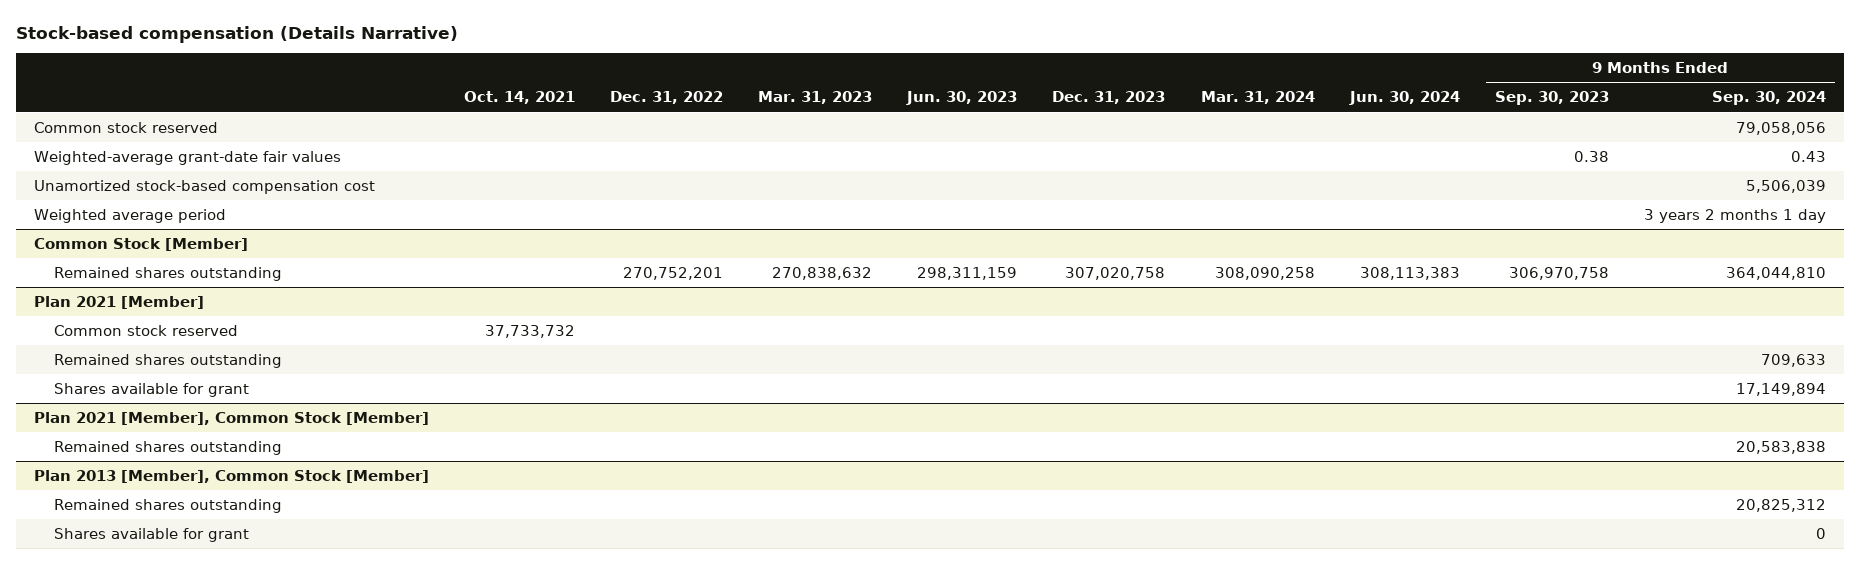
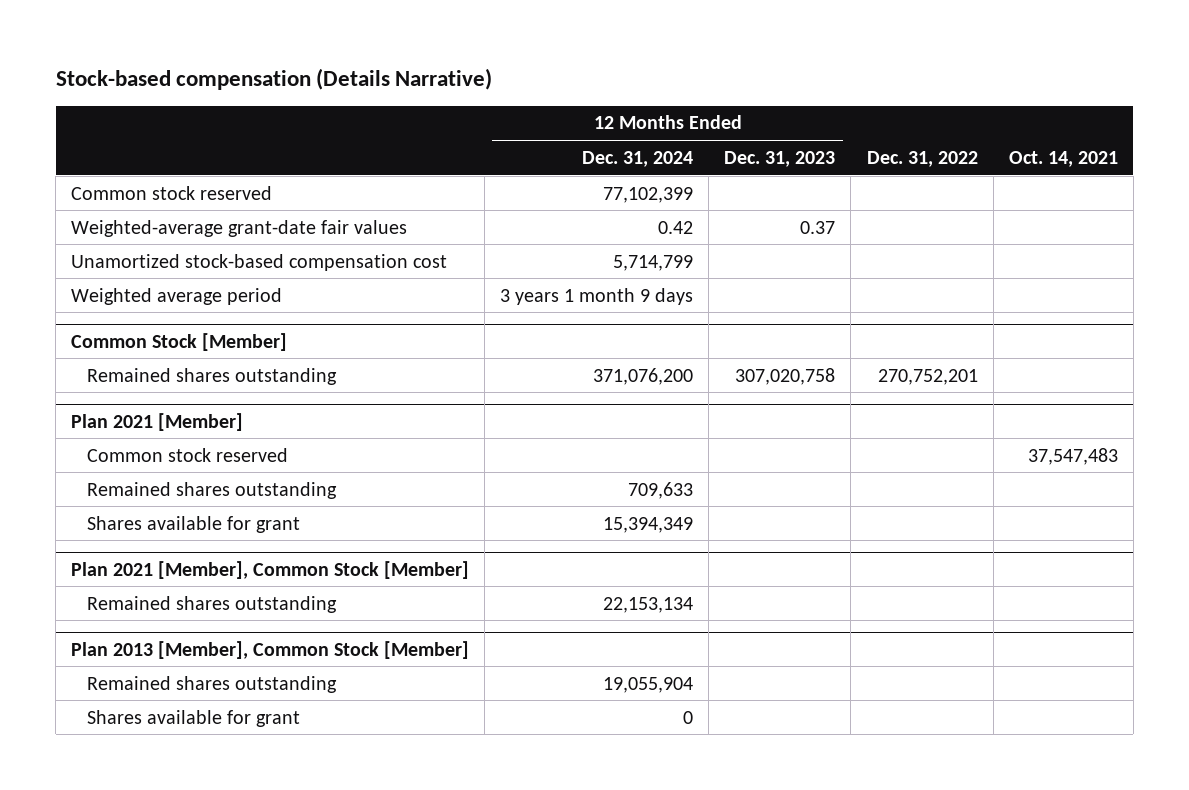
- | Oct. 14, 2021 | Dec. 31, 2022 | Mar. 31, 2023 | Jun. 30, 2023 | Dec. 31, 2023 | Mar. 31, 2024 | Jun. 30, 2024 | 9 Months Ended Sep. 30, 2023 | 9 Months Ended Sep. 30, 2024
+ | 12 Months Ended Dec. 31, 2024 | 12 Months Ended Dec. 31, 2023 | Dec. 31, 2022 | Oct. 14, 2021
@ Plan 2021 [Member]
- Common stock reserved | 37,733,732 | | | | | | | |
+ Common stock reserved | | | | 37,547,483

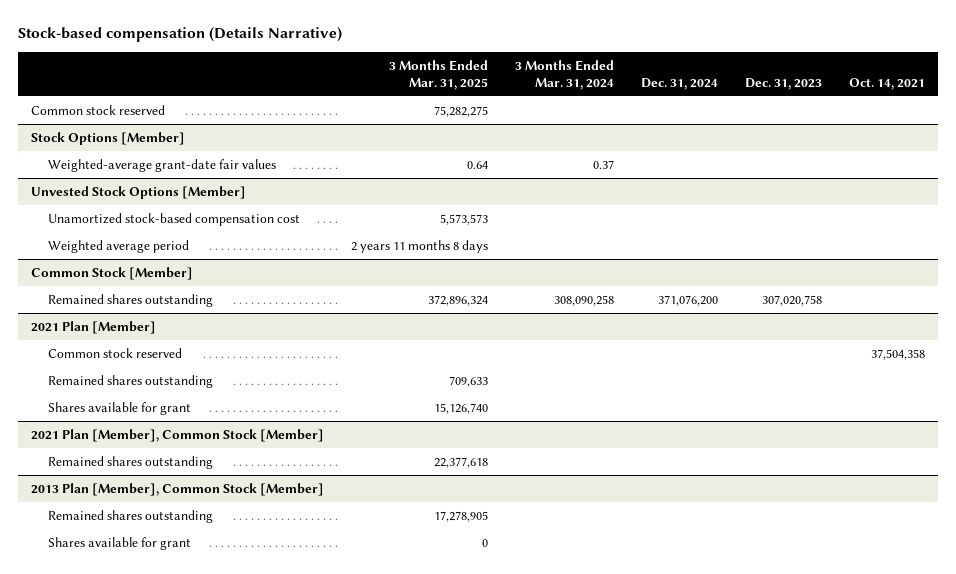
- | 12 Months Ended Dec. 31, 2024 | 12 Months Ended Dec. 31, 2023 | Dec. 31, 2022 | Oct. 14, 2021
+ | 3 Months Ended Mar. 31, 2025 | 3 Months Ended Mar. 31, 2024 | Dec. 31, 2024 | Dec. 31, 2023 | Oct. 14, 2021
- Weighted-average grant-date fair values | 0.42 | 0.37 | |
- Unamortized stock-based compensation cost | 5,714,799 | | |
- Weighted average period | 3 years 1 month 9 days | | |
+ Stock Options [Member]
+ Weighted-average grant-date fair values | 0.64 | 0.37 | | |
+ Unvested Stock Options [Member]
+ Unamortized stock-based compensation cost | 5,573,573 | | | |
+ Weighted average period | 2 years 11 months 8 days | | | |
- Plan 2021 [Member]
- Common stock reserved | | | | 37,547,483
+ 2021 Plan [Member]
+ Common stock reserved | | | | | 37,504,358
- Plan 2021 [Member], Common Stock [Member]
+ 2021 Plan [Member], Common Stock [Member]
- Plan 2013 [Member], Common Stock [Member]
+ 2013 Plan [Member], Common Stock [Member]

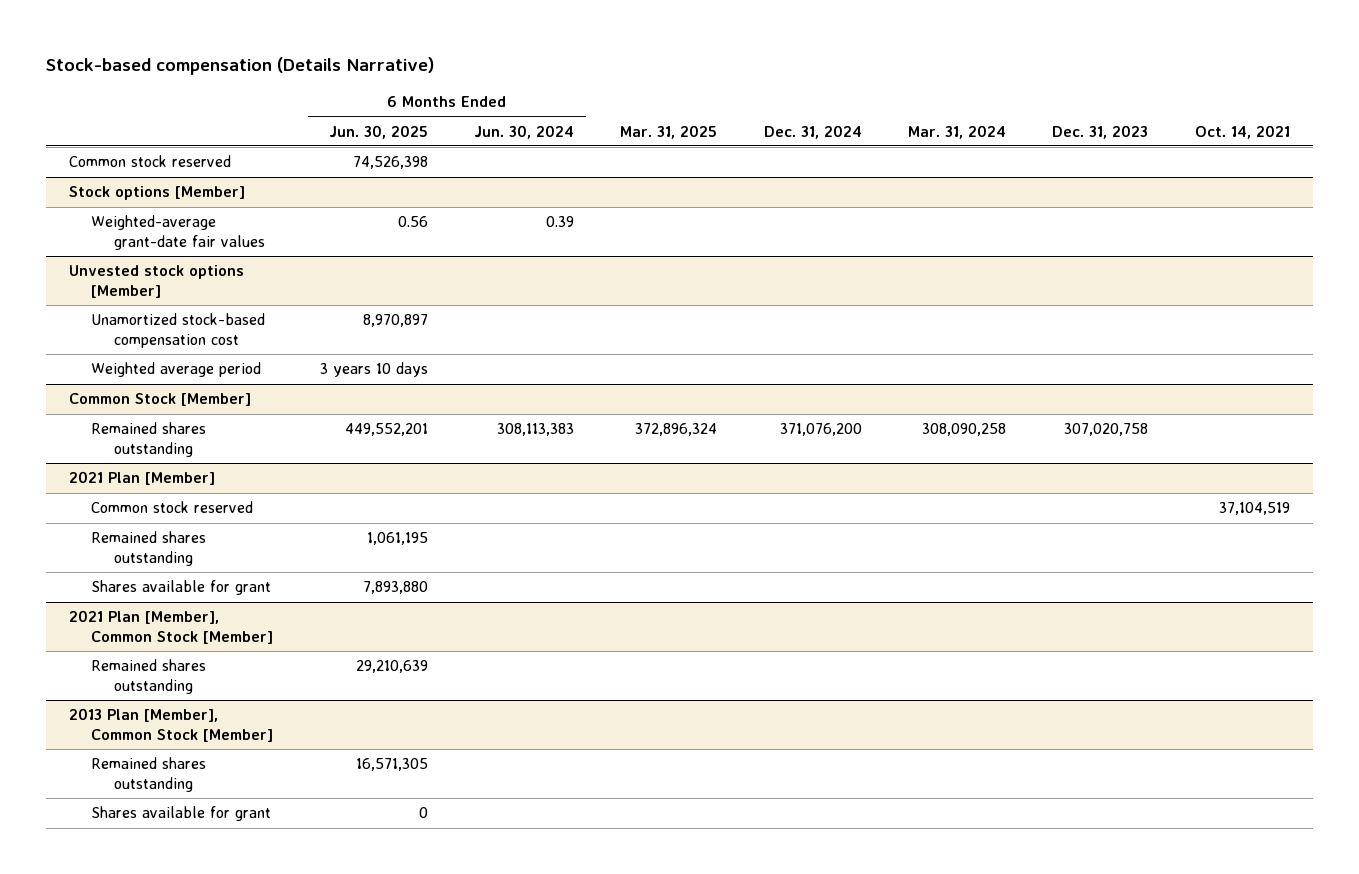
- | 3 Months Ended Mar. 31, 2025 | 3 Months Ended Mar. 31, 2024 | Dec. 31, 2024 | Dec. 31, 2023 | Oct. 14, 2021
+ | 6 Months Ended Jun. 30, 2025 | 6 Months Ended Jun. 30, 2024 | Mar. 31, 2025 | Dec. 31, 2024 | Mar. 31, 2024 | Dec. 31, 2023 | Oct. 14, 2021
- Stock Options [Member]
+ Stock options [Member]
- Unvested Stock Options [Member]
+ Unvested stock options [Member]
@ 2021 Plan [Member]
- Common stock reserved | | | | | 37,504,358
+ Common stock reserved | | | | | | | 37,104,519

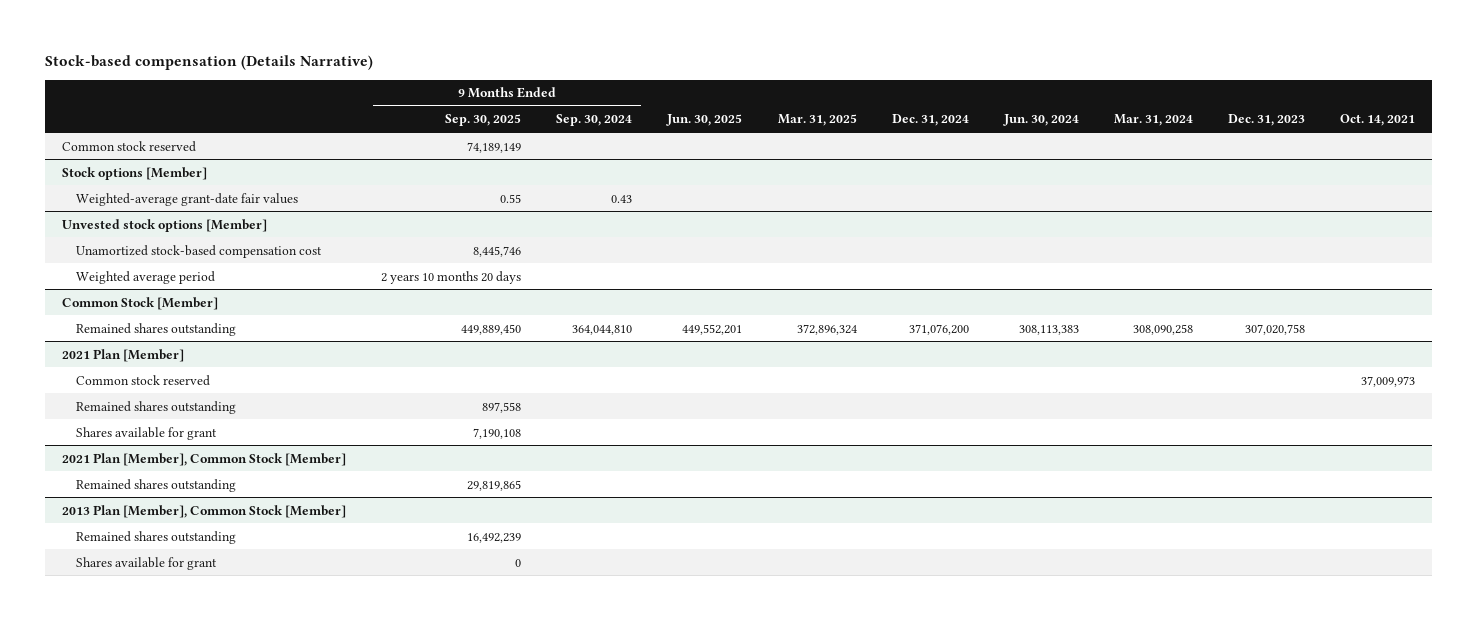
- | 6 Months Ended Jun. 30, 2025 | 6 Months Ended Jun. 30, 2024 | Mar. 31, 2025 | Dec. 31, 2024 | Mar. 31, 2024 | Dec. 31, 2023 | Oct. 14, 2021
+ | 9 Months Ended Sep. 30, 2025 | 9 Months Ended Sep. 30, 2024 | Jun. 30, 2025 | Mar. 31, 2025 | Dec. 31, 2024 | Jun. 30, 2024 | Mar. 31, 2024 | Dec. 31, 2023 | Oct. 14, 2021
@ 2021 Plan [Member]
- Common stock reserved | | | | | | | 37,104,519
+ Common stock reserved | | | | | | | | | 37,009,973

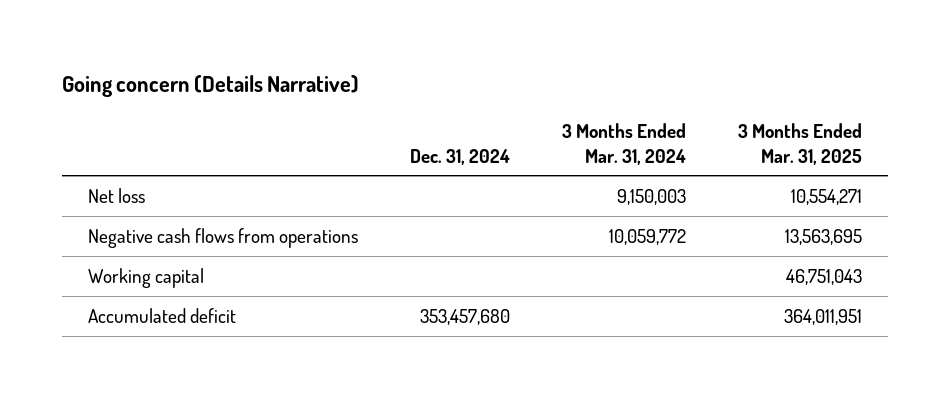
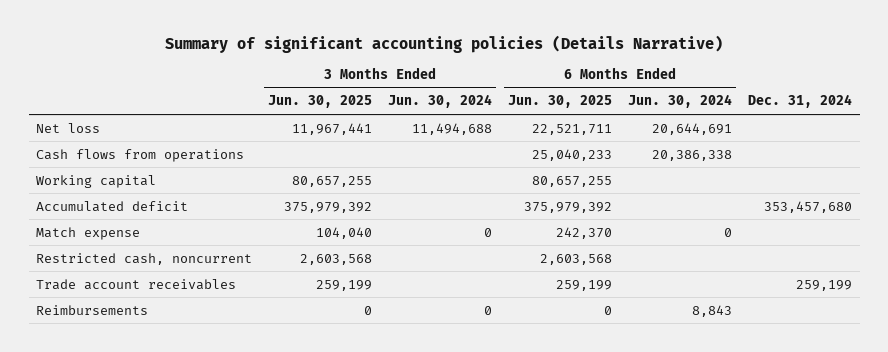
- Going concern (Details Narrative)
+ Summary of significant accounting policies (Details Narrative)
- | Dec. 31, 2024 | 3 Months Ended Mar. 31, 2024 | 3 Months Ended Mar. 31, 2025
+ | 3 Months Ended Jun. 30, 2025 | 3 Months Ended Jun. 30, 2024 | 6 Months Ended Jun. 30, 2025 | 6 Months Ended Jun. 30, 2024 | Dec. 31, 2024
- Negative cash flows from operations | | 10,059,772 | 13,563,695
+ Cash flows from operations | | | 25,040,233 | 20,386,338 |
+ Match expense | 104,040 | 0 | 242,370 | 0 |
+ Restricted cash, noncurrent | 2,603,568 | | 2,603,568 | |
+ Trade account receivables | 259,199 | | 259,199 | | 259,199
+ Reimbursements | 0 | 0 | 0 | 8,843 |

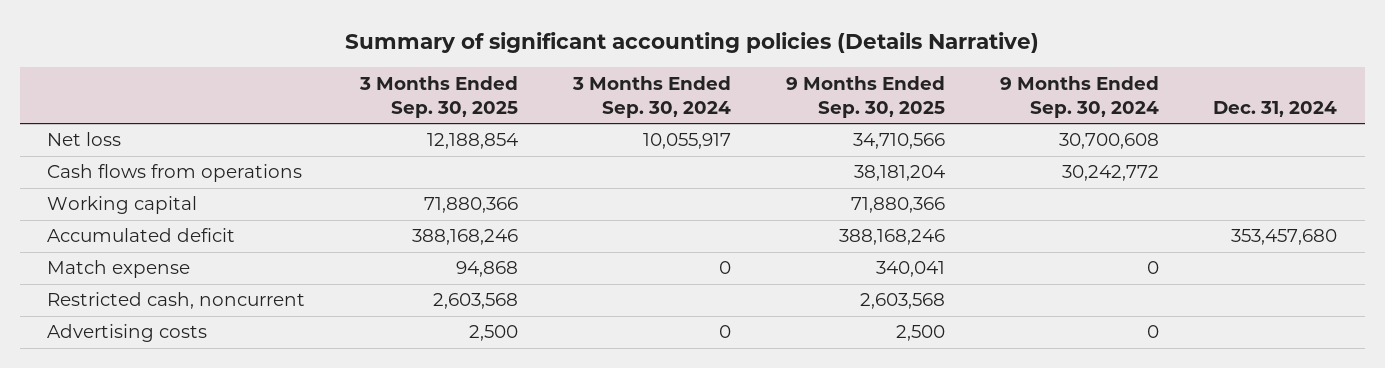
- | 3 Months Ended Jun. 30, 2025 | 3 Months Ended Jun. 30, 2024 | 6 Months Ended Jun. 30, 2025 | 6 Months Ended Jun. 30, 2024 | Dec. 31, 2024
+ | 3 Months Ended Sep. 30, 2025 | 3 Months Ended Sep. 30, 2024 | 9 Months Ended Sep. 30, 2025 | 9 Months Ended Sep. 30, 2024 | Dec. 31, 2024
- Trade account receivables | 259,199 | | 259,199 | | 259,199
- Reimbursements | 0 | 0 | 0 | 8,843 |
+ Advertising costs | 2,500 | 0 | 2,500 | 0 |

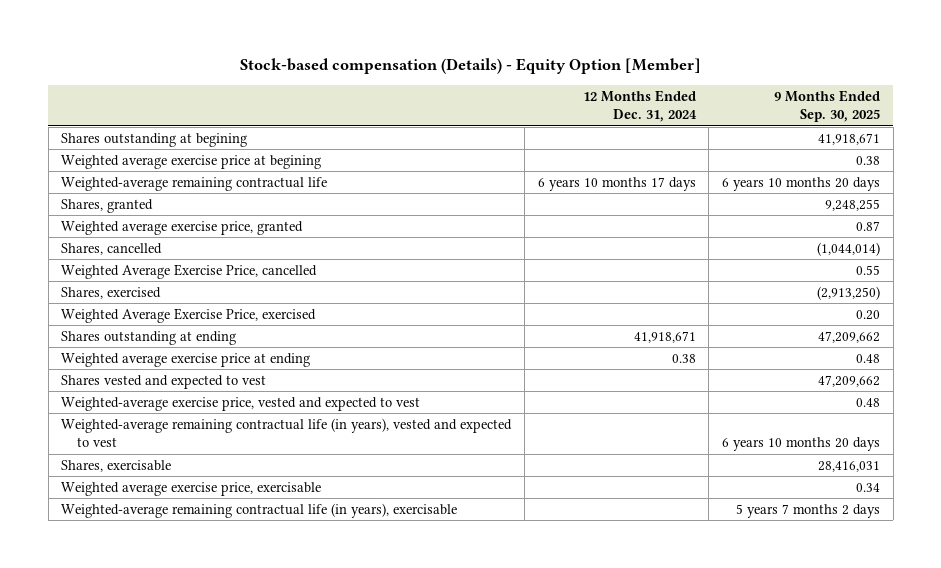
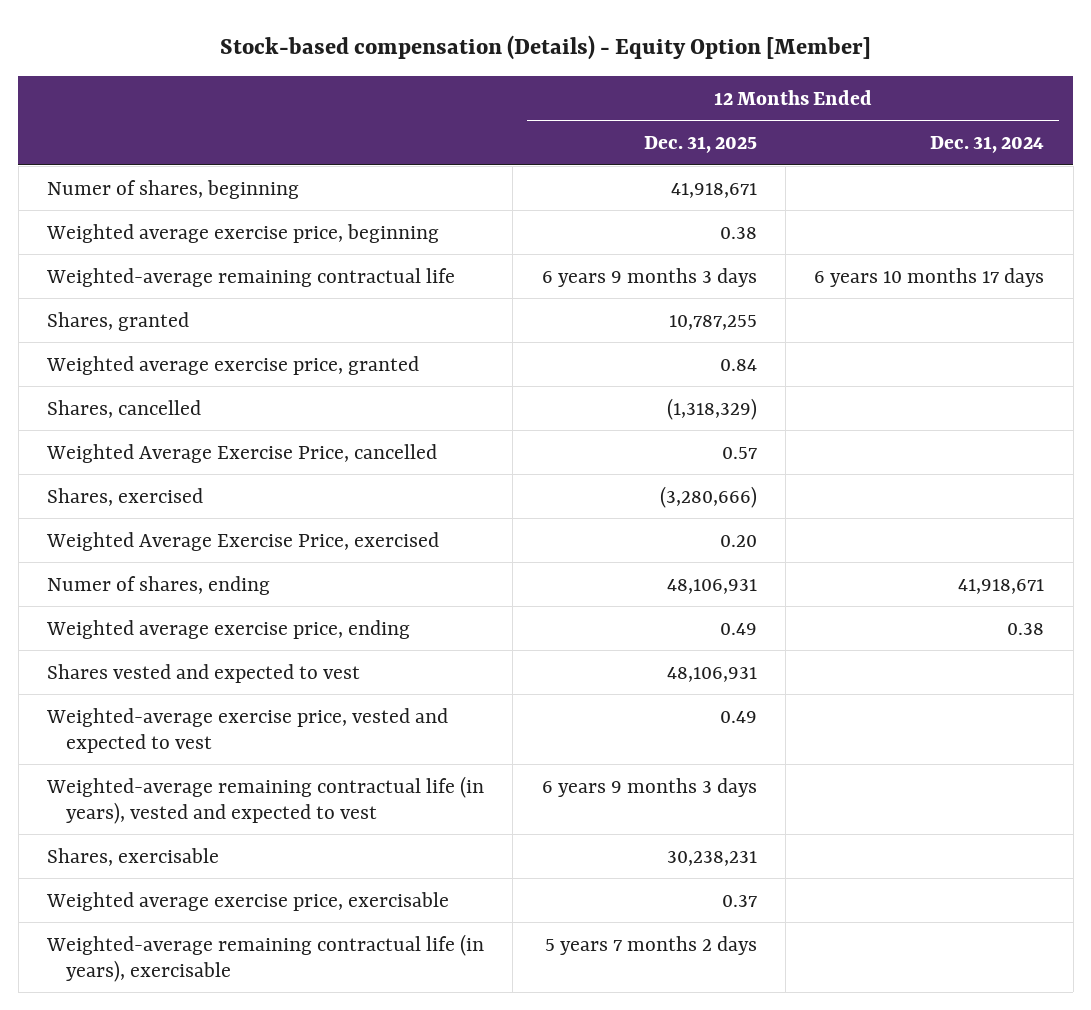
- | 12 Months Ended Dec. 31, 2024 | 9 Months Ended Sep. 30, 2025
+ | 12 Months Ended Dec. 31, 2025 | 12 Months Ended Dec. 31, 2024
- Shares outstanding at begining | | 41,918,671
- Weighted average exercise price at begining | | 0.38
+ Numer of shares, beginning | 41,918,671 |
+ Weighted average exercise price, beginning | 0.38 |
- Shares outstanding at ending | 41,918,671 | 47,209,662
- Weighted average exercise price at ending | 0.38 | 0.48
+ Numer of shares, ending | 48,106,931 | 41,918,671
+ Weighted average exercise price, ending | 0.49 | 0.38

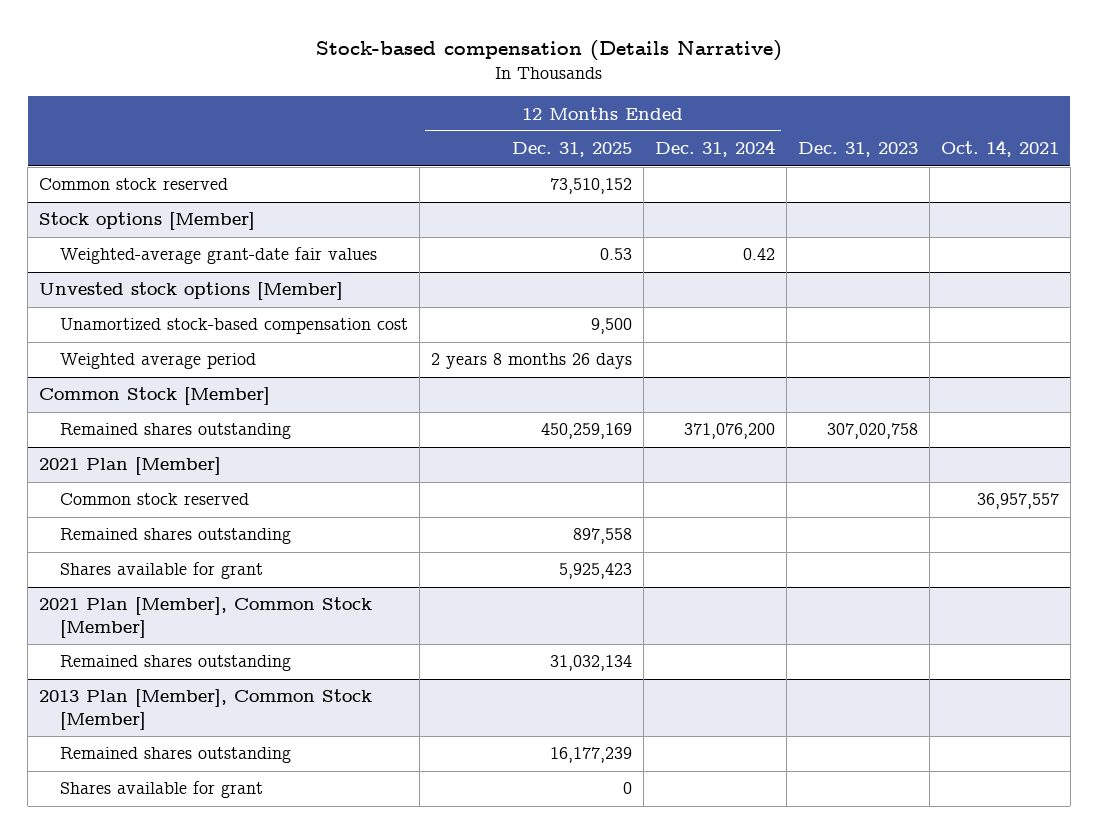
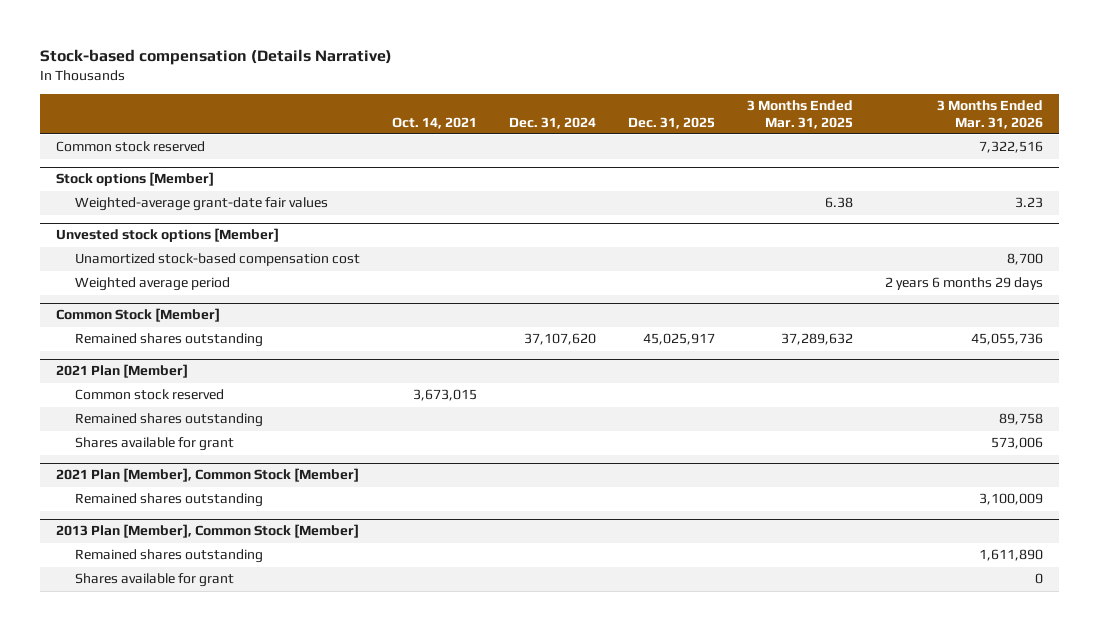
- | 12 Months Ended Dec. 31, 2025 | 12 Months Ended Dec. 31, 2024 | Dec. 31, 2023 | Oct. 14, 2021
+ | Oct. 14, 2021 | Dec. 31, 2024 | Dec. 31, 2025 | 3 Months Ended Mar. 31, 2025 | 3 Months Ended Mar. 31, 2026
@ 2021 Plan [Member]
- Common stock reserved | | | | 36,957,557
+ Common stock reserved | 3,673,015 | | | |

